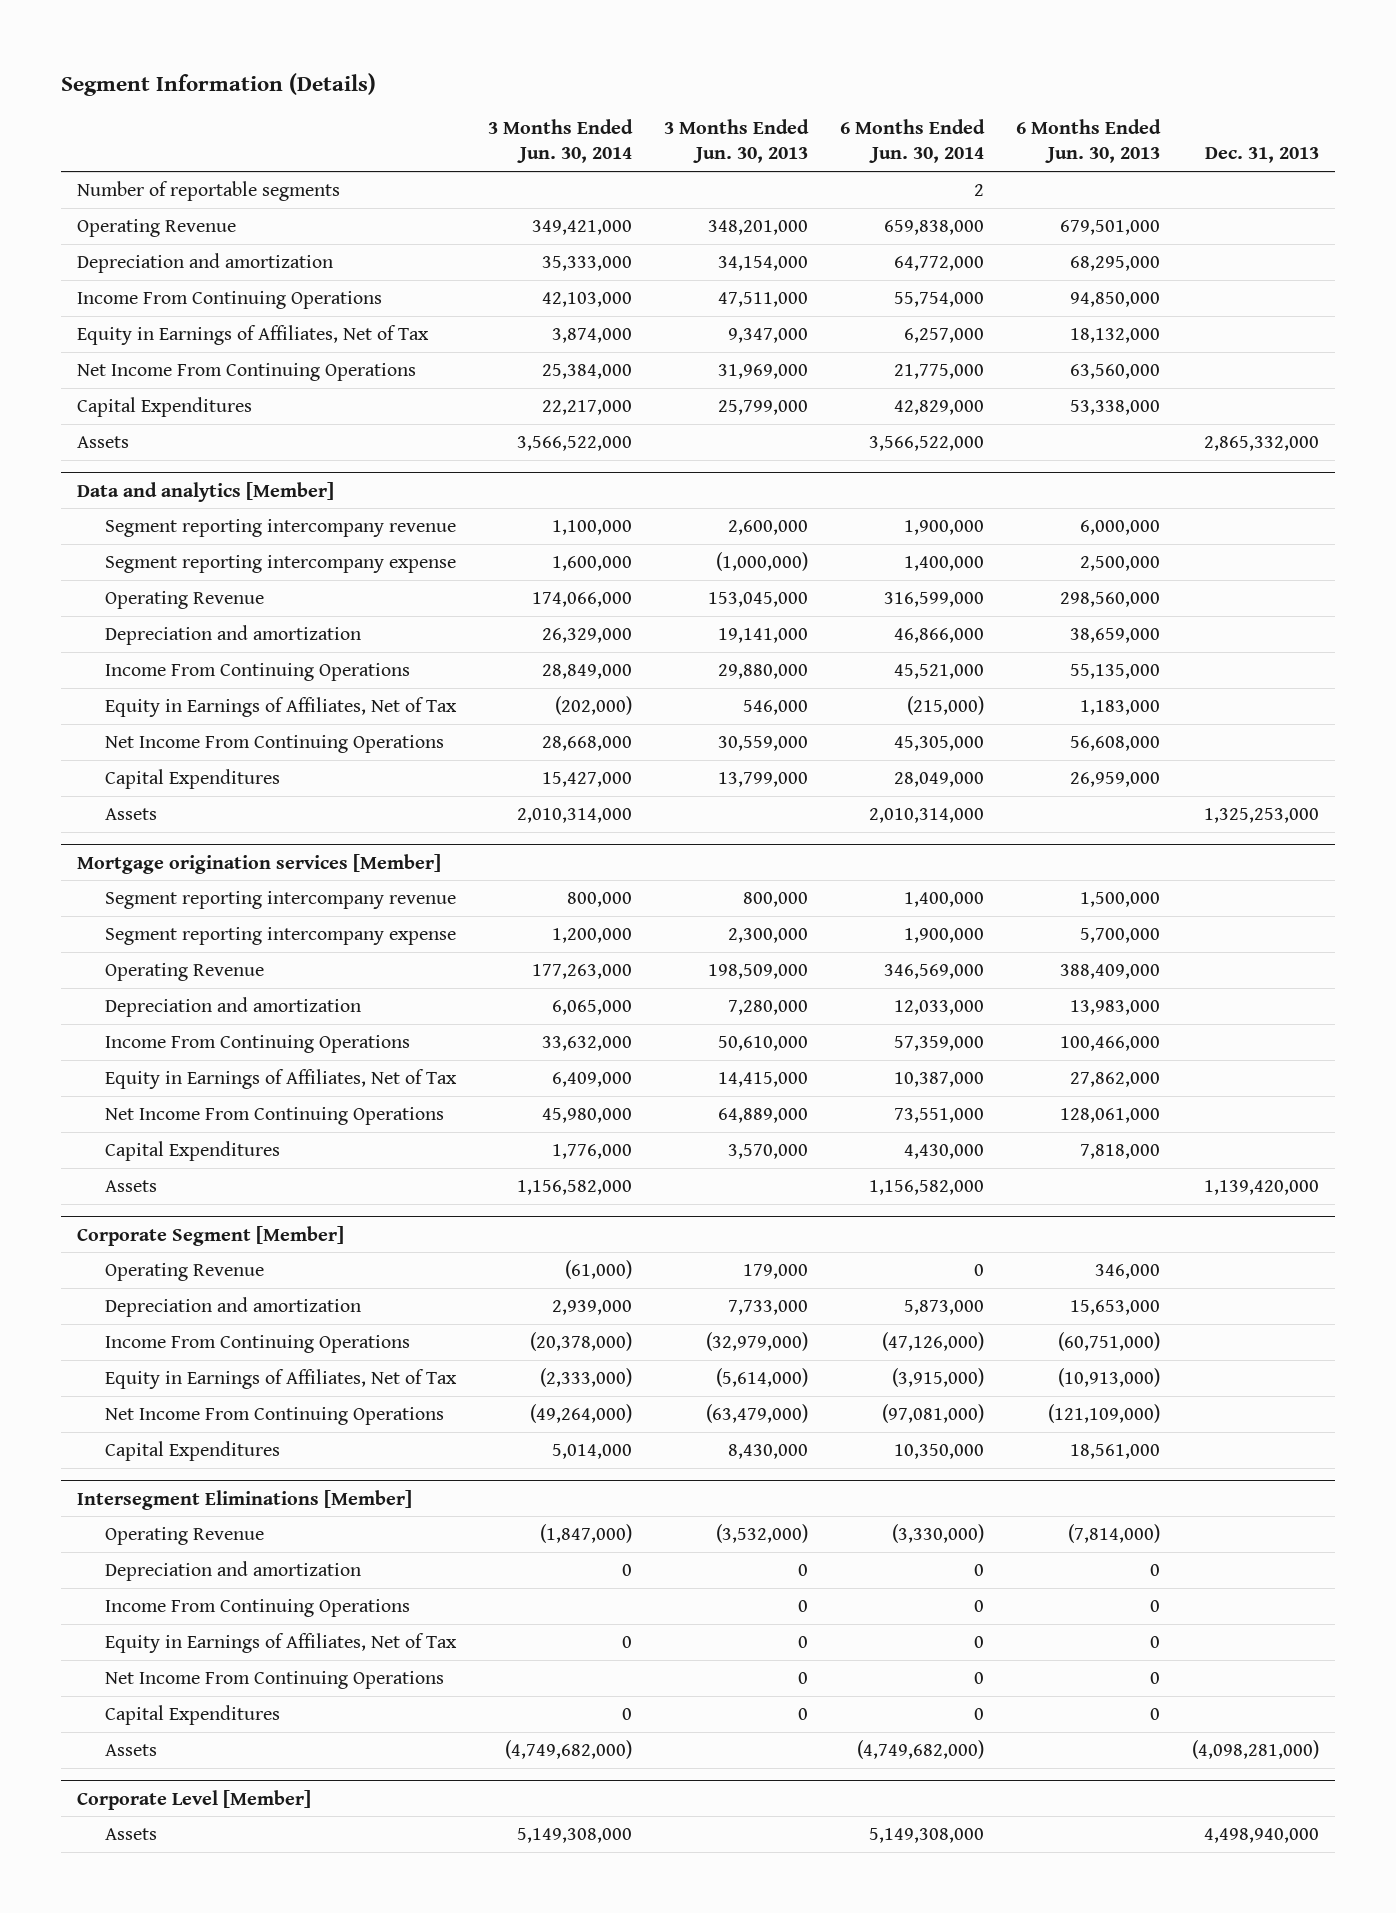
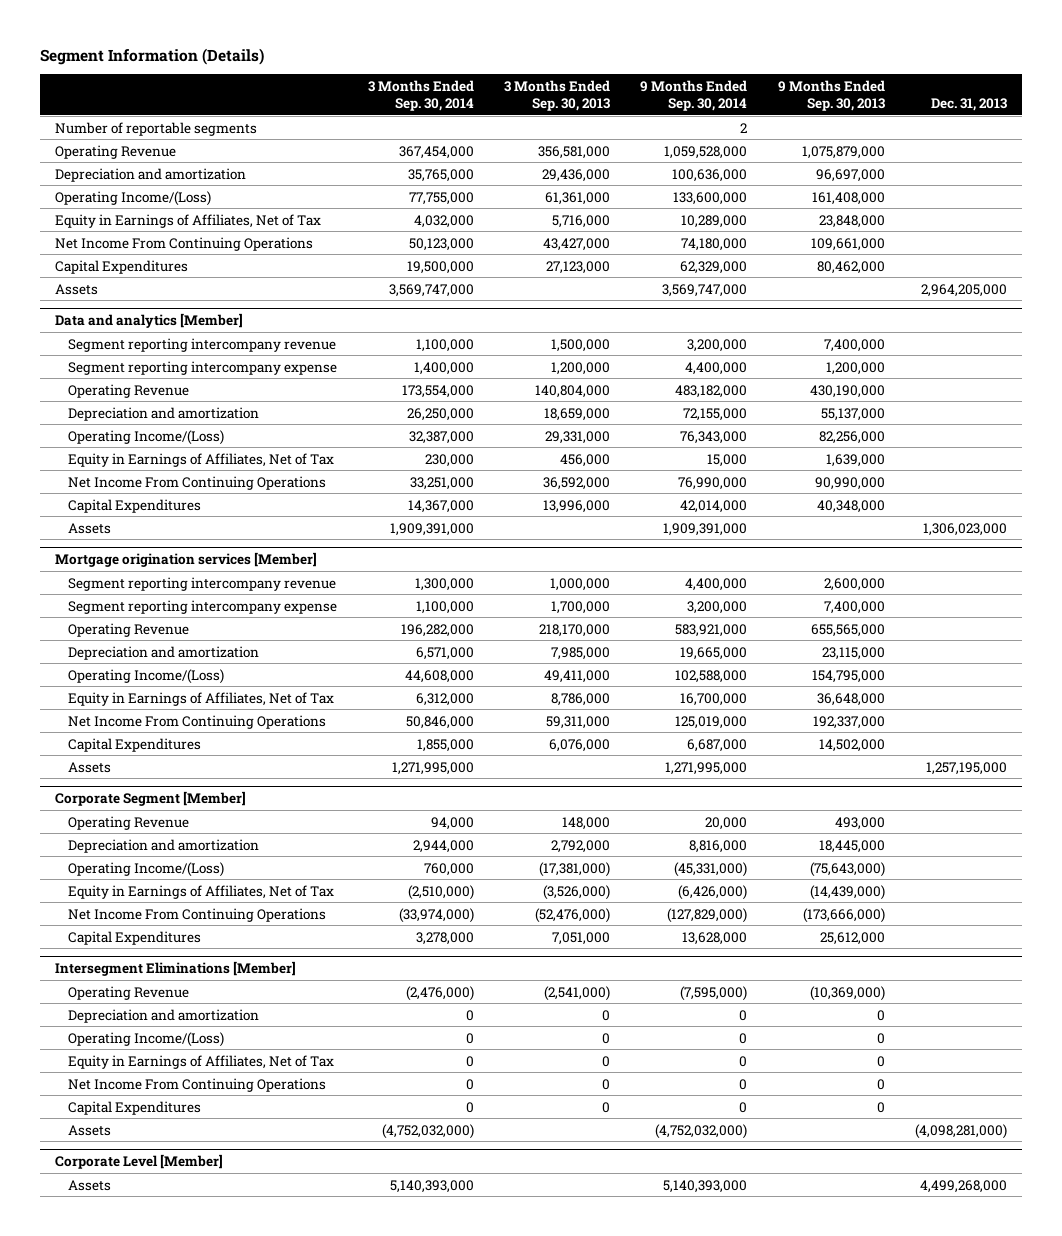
- | 3 Months Ended Jun. 30, 2014 | 3 Months Ended Jun. 30, 2013 | 6 Months Ended Jun. 30, 2014 | 6 Months Ended Jun. 30, 2013 | Dec. 31, 2013
+ | 3 Months Ended Sep. 30, 2014 | 3 Months Ended Sep. 30, 2013 | 9 Months Ended Sep. 30, 2014 | 9 Months Ended Sep. 30, 2013 | Dec. 31, 2013
- Income From Continuing Operations | 42,103,000 | 47,511,000 | 55,754,000 | 94,850,000 |
+ Operating Income/(Loss) | 77,755,000 | 61,361,000 | 133,600,000 | 161,408,000 |
- Assets | 3,566,522,000 | | 3,566,522,000 | | 2,865,332,000
+ Assets | 3,569,747,000 | | 3,569,747,000 | | 2,964,205,000
@ Data and analytics [Member]
- Income From Continuing Operations | 28,849,000 | 29,880,000 | 45,521,000 | 55,135,000 |
+ Operating Income/(Loss) | 32,387,000 | 29,331,000 | 76,343,000 | 82,256,000 |
- Assets | 2,010,314,000 | | 2,010,314,000 | | 1,325,253,000
+ Assets | 1,909,391,000 | | 1,909,391,000 | | 1,306,023,000
@ Mortgage origination services [Member]
- Income From Continuing Operations | 33,632,000 | 50,610,000 | 57,359,000 | 100,466,000 |
+ Operating Income/(Loss) | 44,608,000 | 49,411,000 | 102,588,000 | 154,795,000 |
- Assets | 1,156,582,000 | | 1,156,582,000 | | 1,139,420,000
+ Assets | 1,271,995,000 | | 1,271,995,000 | | 1,257,195,000
@ Corporate Segment [Member]
- Income From Continuing Operations | (20,378,000) | (32,979,000) | (47,126,000) | (60,751,000) |
+ Operating Income/(Loss) | 760,000 | (17,381,000) | (45,331,000) | (75,643,000) |
@ Intersegment Eliminations [Member]
- Income From Continuing Operations | | 0 | 0 | 0 |
+ Operating Income/(Loss) | 0 | 0 | 0 | 0 |
@ Corporate Level [Member]
- Assets | 5,149,308,000 | | 5,149,308,000 | | 4,498,940,000
+ Assets | 5,140,393,000 | | 5,140,393,000 | | 4,499,268,000

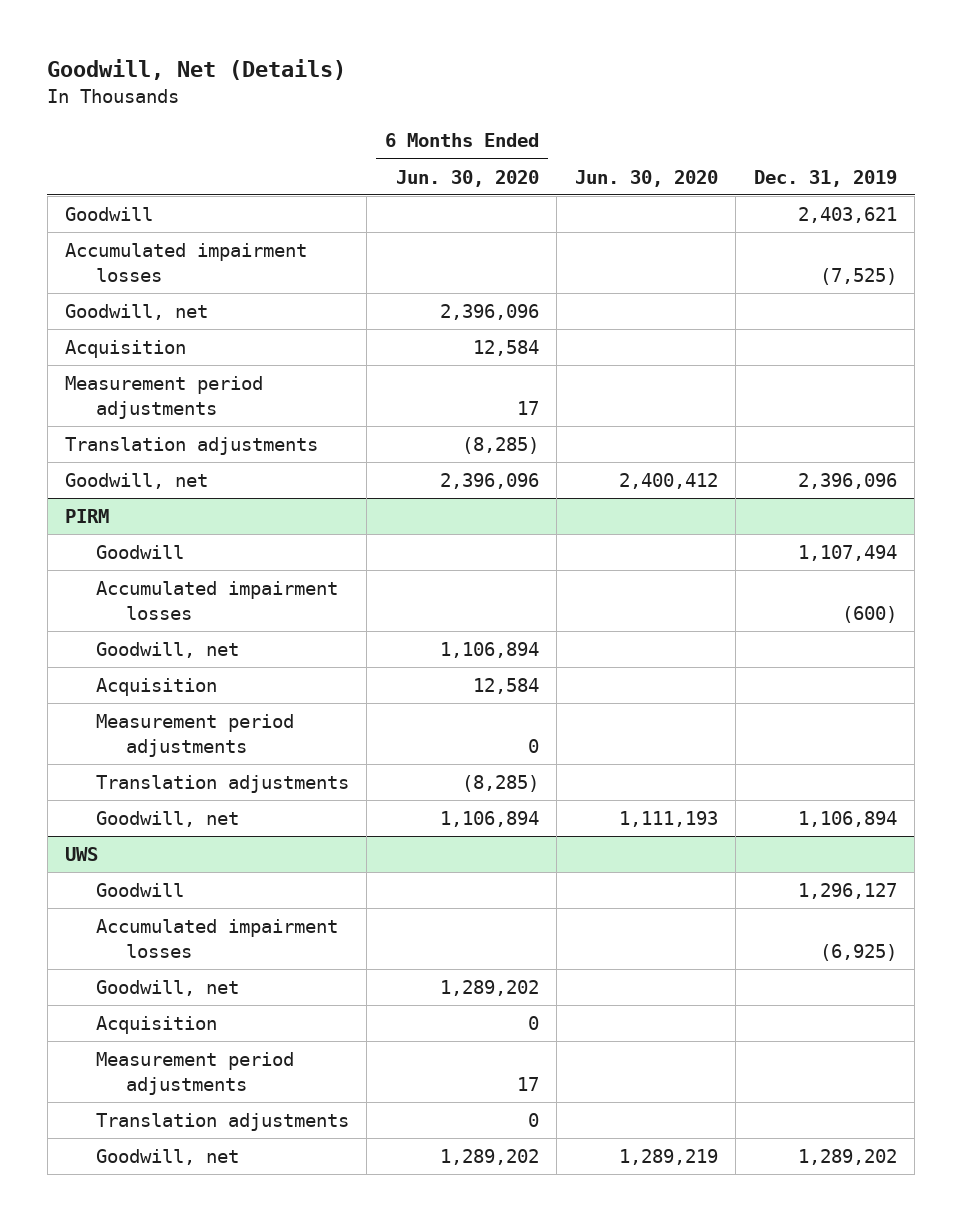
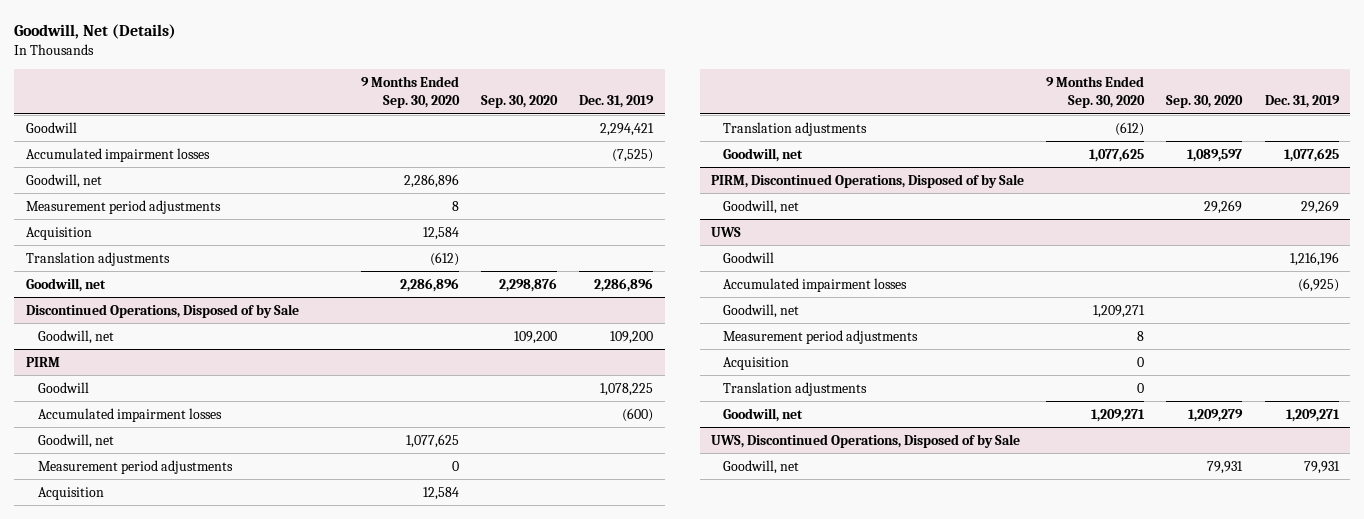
- | 6 Months Ended Jun. 30, 2020 | Jun. 30, 2020 | Dec. 31, 2019
+ | 9 Months Ended Sep. 30, 2020 | Sep. 30, 2020 | Dec. 31, 2019
- Goodwill | | | 2,403,621
+ Goodwill | | | 2,294,421
moved down: Acquisition | 12,584 | |
- Goodwill, net | 2,396,096 | 2,400,412 | 2,396,096
+ Goodwill, net | 2,286,896 | 2,298,876 | 2,286,896
+ Discontinued Operations, Disposed of by Sale
+ Goodwill, net | | 109,200 | 109,200
@ PIRM
- Goodwill | | | 1,107,494
+ Goodwill | | | 1,078,225
moved down: Acquisition | 12,584 | |
- Goodwill, net | 1,106,894 | 1,111,193 | 1,106,894
+ Goodwill, net | 1,077,625 | 1,089,597 | 1,077,625
+ PIRM, Discontinued Operations, Disposed of by Sale
+ Goodwill, net | | 29,269 | 29,269
@ UWS
- Goodwill | | | 1,296,127
+ Goodwill | | | 1,216,196
moved down: Acquisition | 0 | |
- Goodwill, net | 1,289,202 | 1,289,219 | 1,289,202
+ Goodwill, net | 1,209,271 | 1,209,279 | 1,209,271
+ UWS, Discontinued Operations, Disposed of by Sale
+ Goodwill, net | | 79,931 | 79,931

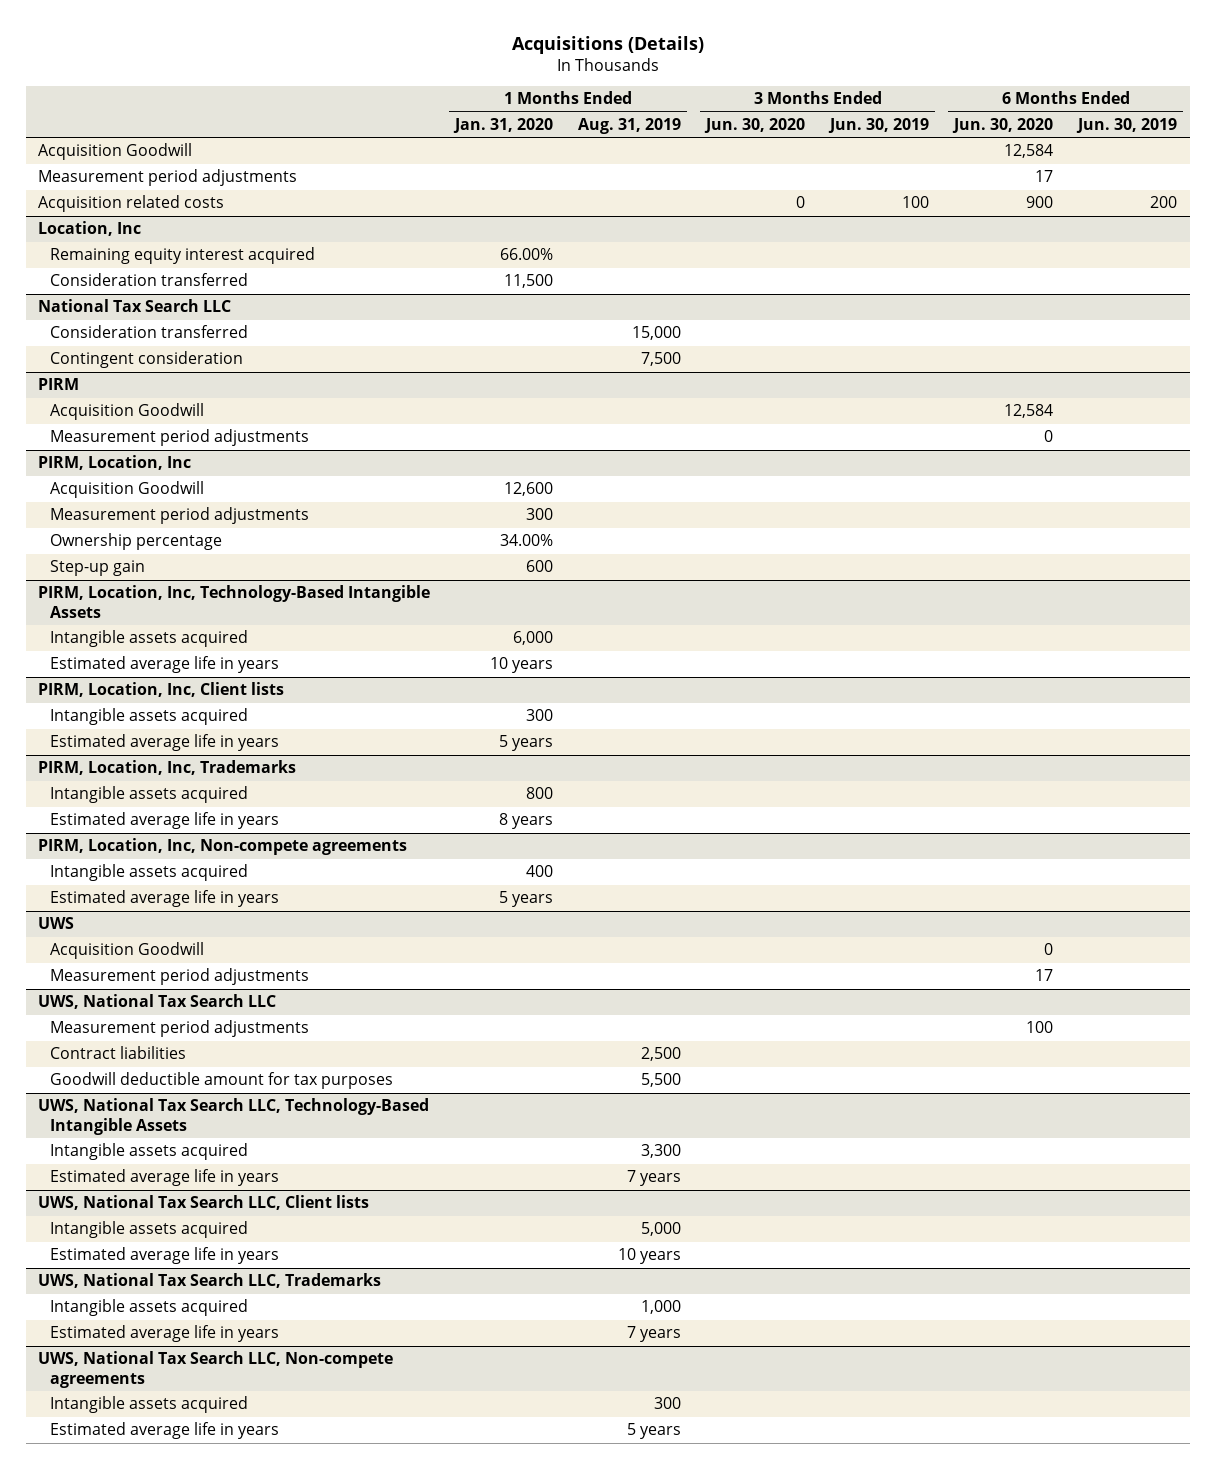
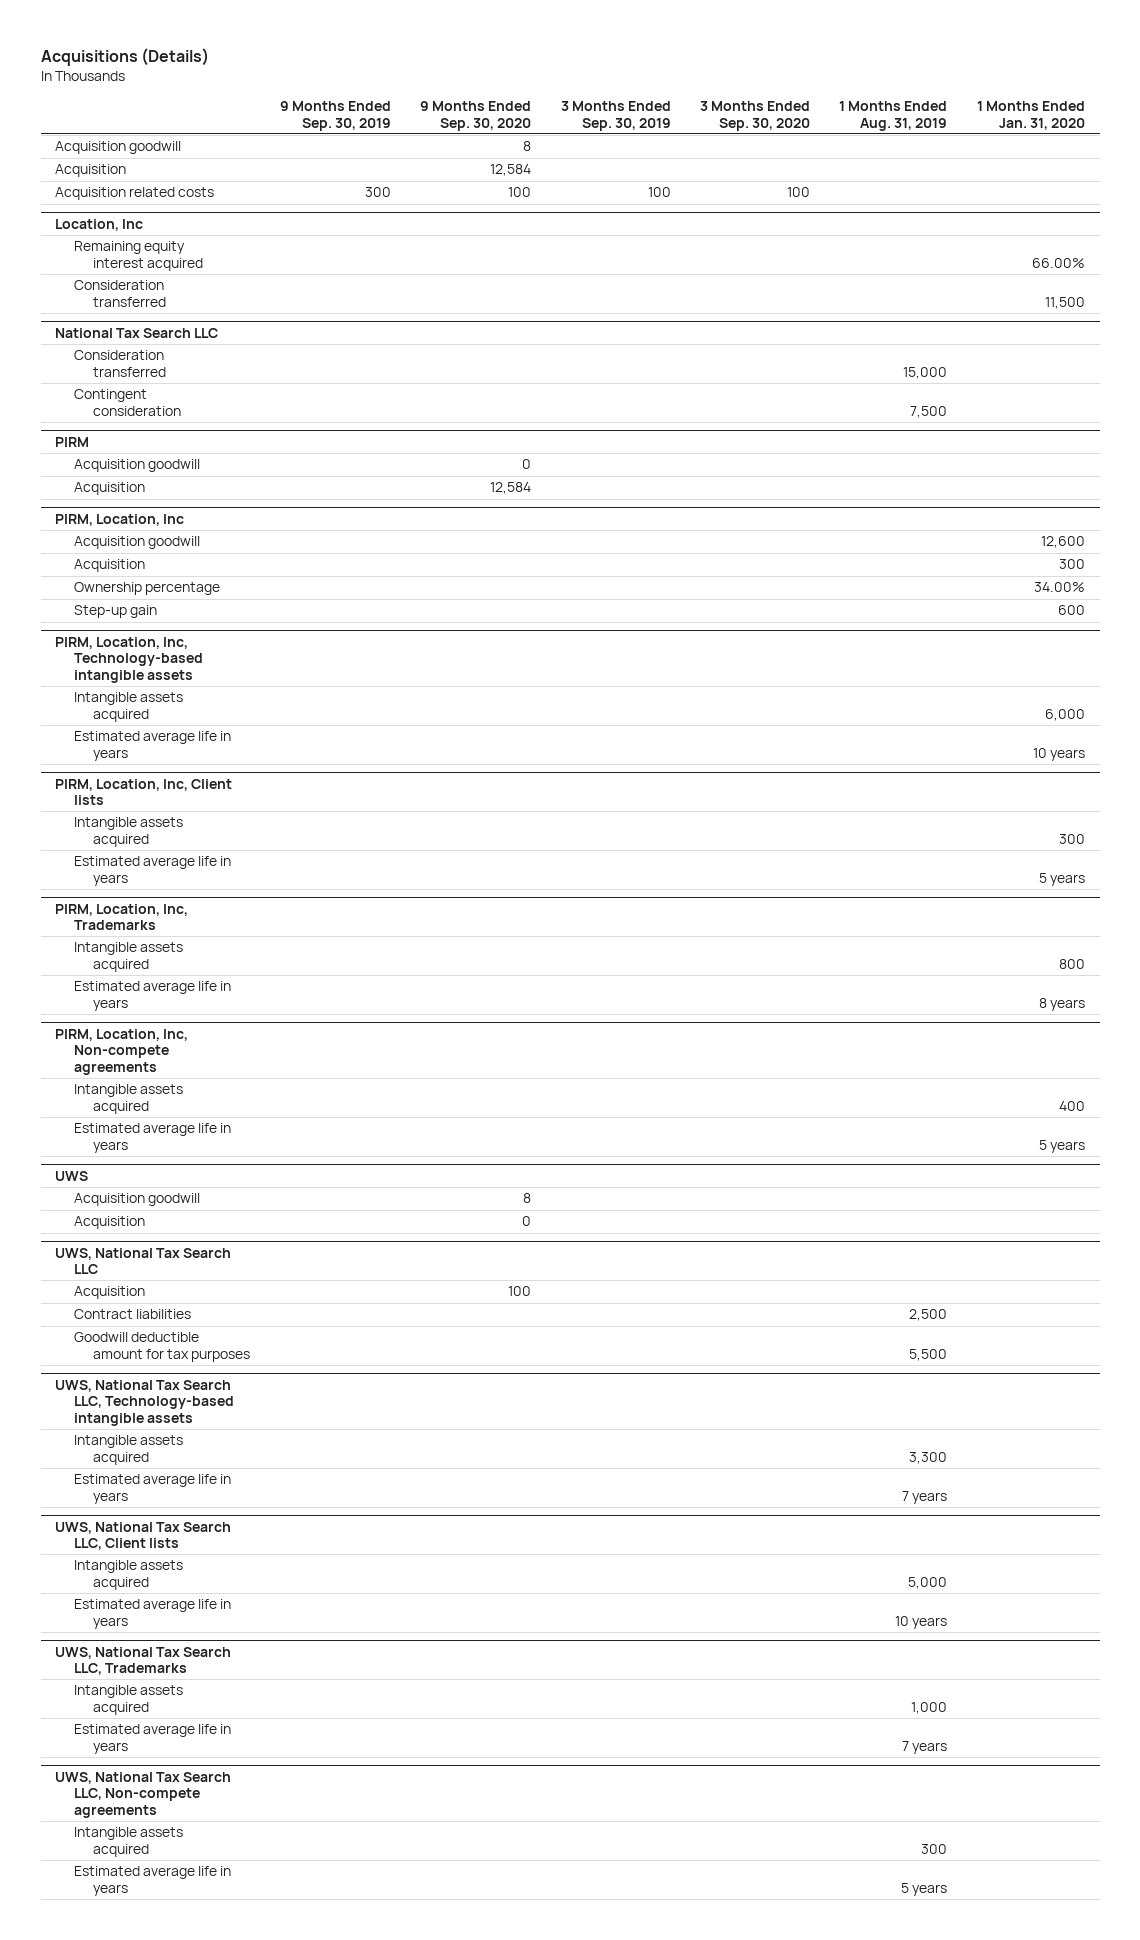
- | 1 Months Ended Jan. 31, 2020 | 1 Months Ended Aug. 31, 2019 | 3 Months Ended Jun. 30, 2020 | 3 Months Ended Jun. 30, 2019 | 6 Months Ended Jun. 30, 2020 | 6 Months Ended Jun. 30, 2019
+ | 9 Months Ended Sep. 30, 2019 | 9 Months Ended Sep. 30, 2020 | 3 Months Ended Sep. 30, 2019 | 3 Months Ended Sep. 30, 2020 | 1 Months Ended Aug. 31, 2019 | 1 Months Ended Jan. 31, 2020
- Acquisition Goodwill | | | | | 12,584 |
- Measurement period adjustments | | | | | 17 |
+ Acquisition goodwill | | 8 | | | |
+ Acquisition | | 12,584 | | | |
@ PIRM
- Acquisition Goodwill | | | | | 12,584 |
- Measurement period adjustments | | | | | 0 |
+ Acquisition goodwill | | 0 | | | |
+ Acquisition | | 12,584 | | | |
@ PIRM, Location, Inc
- Acquisition Goodwill | 12,600 | | | | |
- Measurement period adjustments | 300 | | | | |
+ Acquisition goodwill | | | | | | 12,600
+ Acquisition | | | | | | 300
- PIRM, Location, Inc, Technology-Based Intangible Assets
+ PIRM, Location, Inc, Technology-based intangible assets
@ UWS
- Acquisition Goodwill | | | | | 0 |
- Measurement period adjustments | | | | | 17 |
+ Acquisition goodwill | | 8 | | | |
+ Acquisition | | 0 | | | |
@ UWS, National Tax Search LLC
- Measurement period adjustments | | | | | 100 |
+ Acquisition | | 100 | | | |
- UWS, National Tax Search LLC, Technology-Based Intangible Assets
+ UWS, National Tax Search LLC, Technology-based intangible assets

